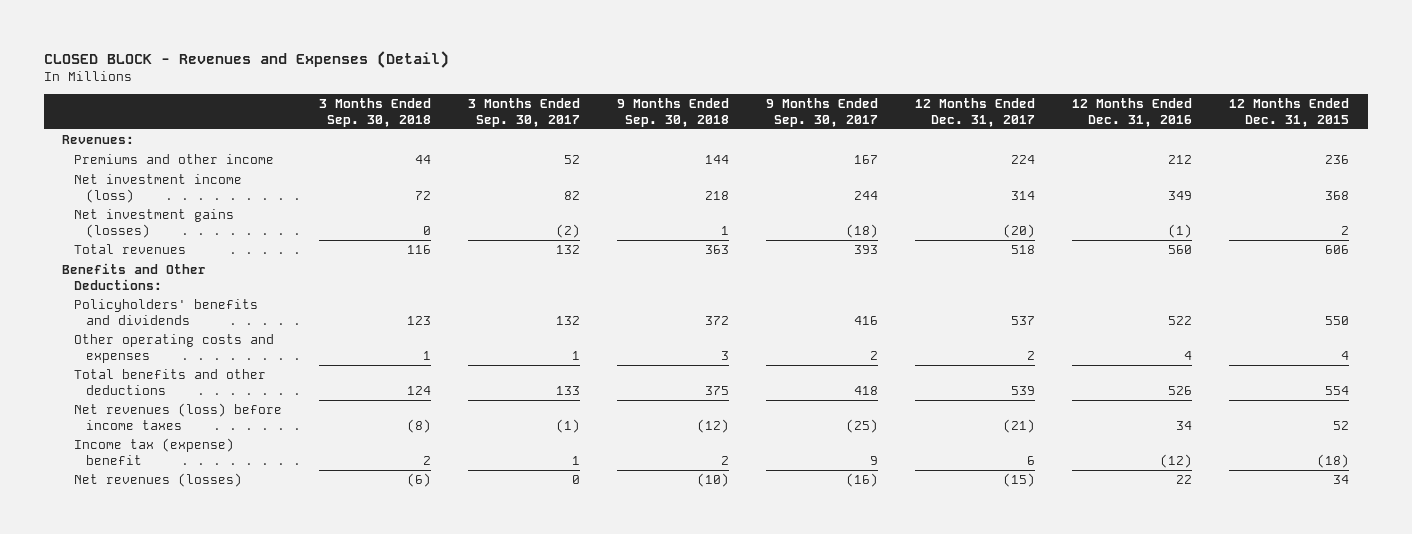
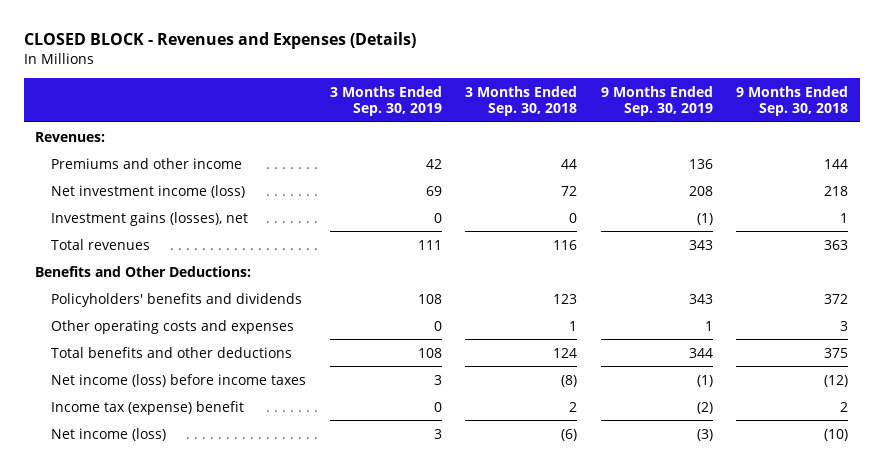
- CLOSED BLOCK - Revenues and Expenses (Detail)
+ CLOSED BLOCK - Revenues and Expenses (Details)
- | 3 Months Ended Sep. 30, 2018 | 3 Months Ended Sep. 30, 2017 | 9 Months Ended Sep. 30, 2018 | 9 Months Ended Sep. 30, 2017 | 12 Months Ended Dec. 31, 2017 | 12 Months Ended Dec. 31, 2016 | 12 Months Ended Dec. 31, 2015
+ | 3 Months Ended Sep. 30, 2019 | 3 Months Ended Sep. 30, 2018 | 9 Months Ended Sep. 30, 2019 | 9 Months Ended Sep. 30, 2018
- Net investment gains (losses) | 0 | (2) | 1 | (18) | (20) | (1) | 2
+ Investment gains (losses), net | 0 | 0 | (1) | 1
- Net revenues (loss) before income taxes | (8) | (1) | (12) | (25) | (21) | 34 | 52
+ Net income (loss) before income taxes | 3 | (8) | (1) | (12)
- Net revenues (losses) | (6) | 0 | (10) | (16) | (15) | 22 | 34
+ Net income (loss) | 3 | (6) | (3) | (10)

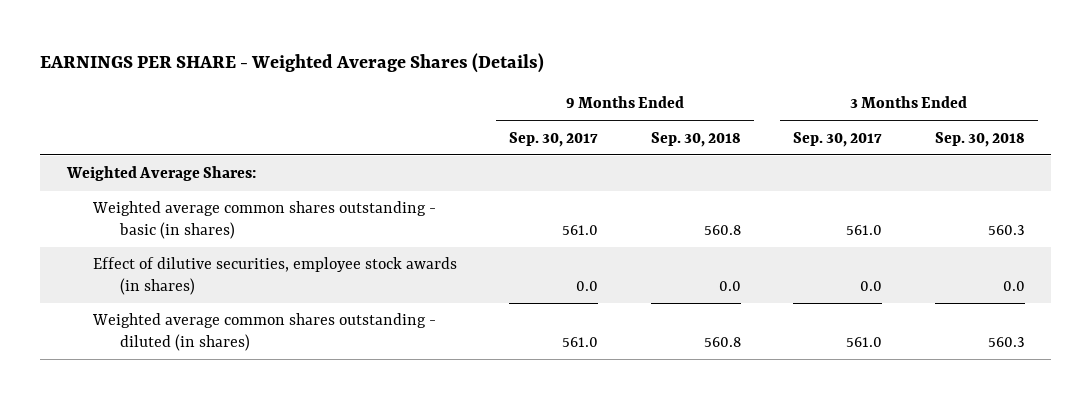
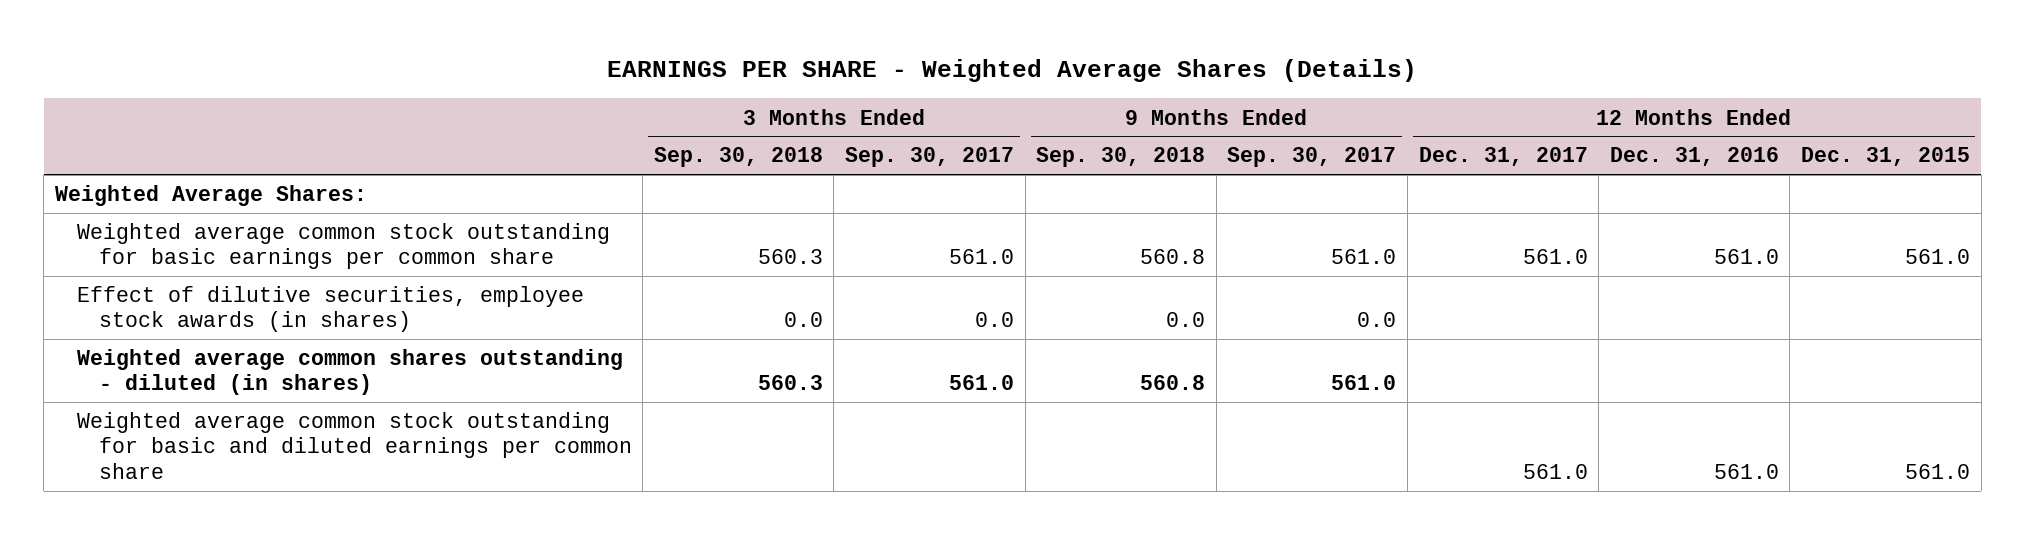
- | 9 Months Ended Sep. 30, 2017 | 9 Months Ended Sep. 30, 2018 | 3 Months Ended Sep. 30, 2017 | 3 Months Ended Sep. 30, 2018
+ | 3 Months Ended Sep. 30, 2018 | 3 Months Ended Sep. 30, 2017 | 9 Months Ended Sep. 30, 2018 | 9 Months Ended Sep. 30, 2017 | 12 Months Ended Dec. 31, 2017 | 12 Months Ended Dec. 31, 2016 | 12 Months Ended Dec. 31, 2015
- Weighted average common shares outstanding - basic (in shares) | 561.0 | 560.8 | 561.0 | 560.3
+ Weighted average common stock outstanding for basic earnings per common share | 560.3 | 561.0 | 560.8 | 561.0 | 561.0 | 561.0 | 561.0
+ Weighted average common stock outstanding for basic and diluted earnings per common share | | | | | 561.0 | 561.0 | 561.0

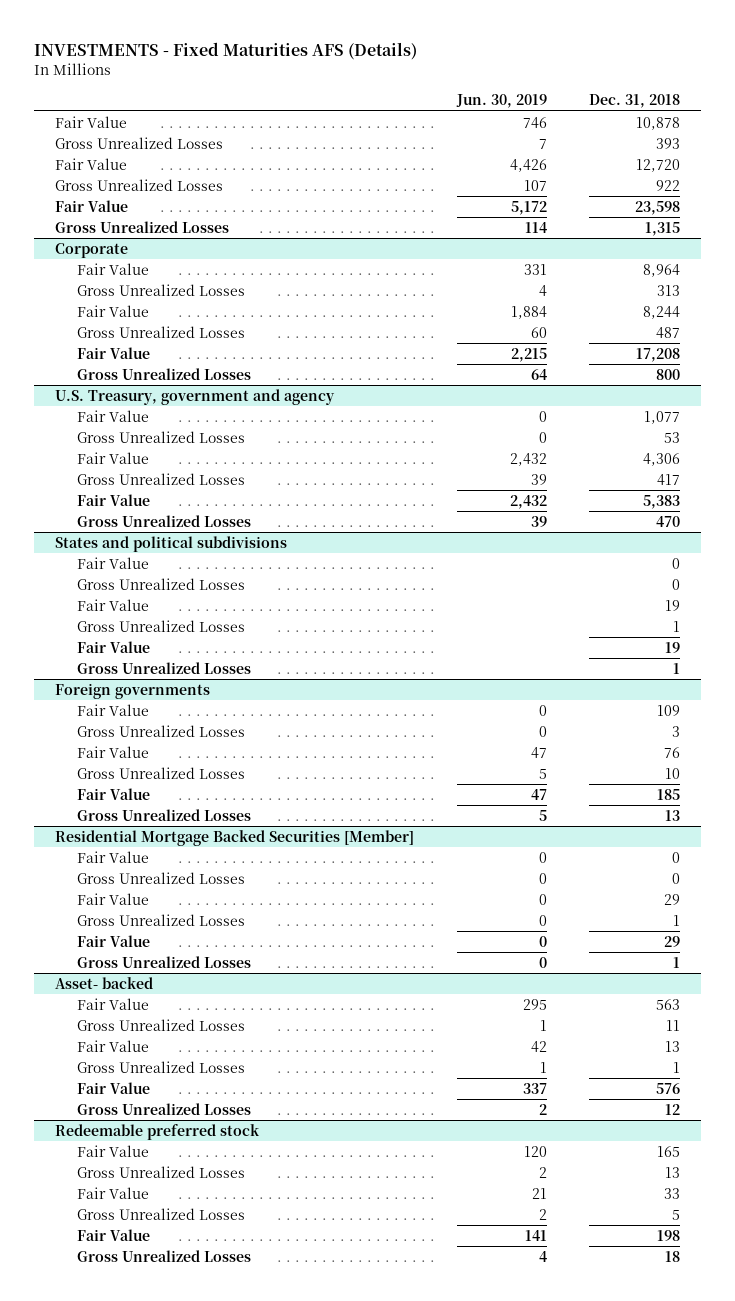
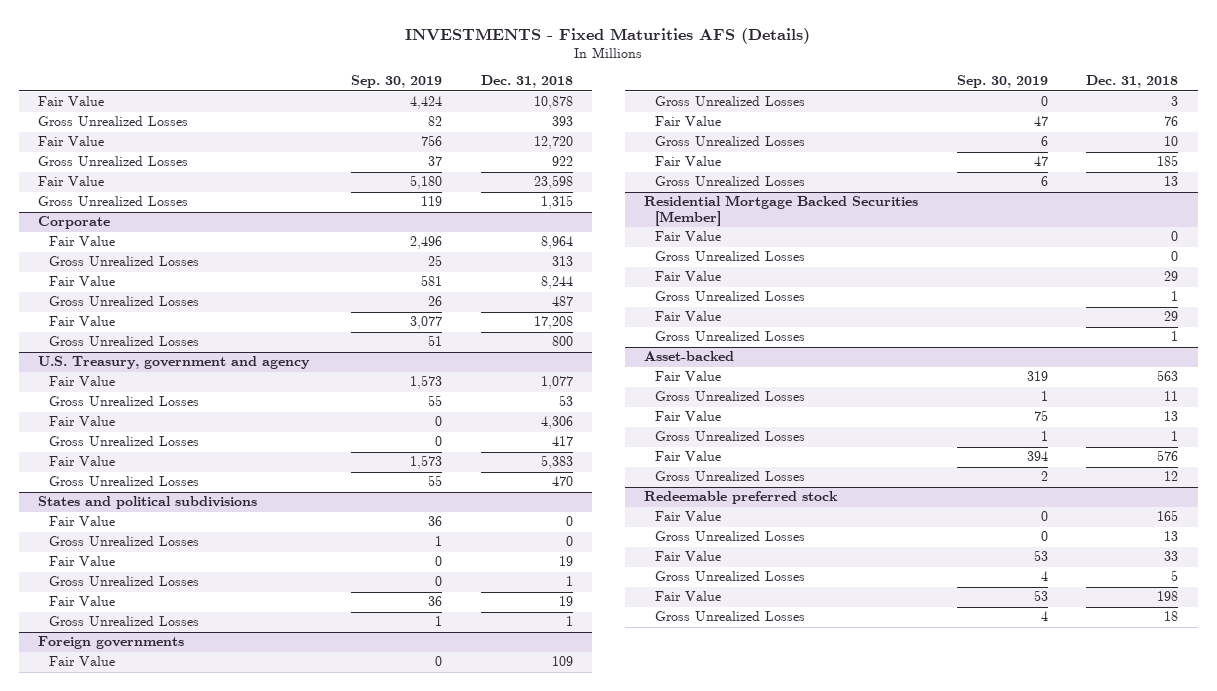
- | Jun. 30, 2019 | Dec. 31, 2018
+ | Sep. 30, 2019 | Dec. 31, 2018
- Asset- backed
+ Asset-backed

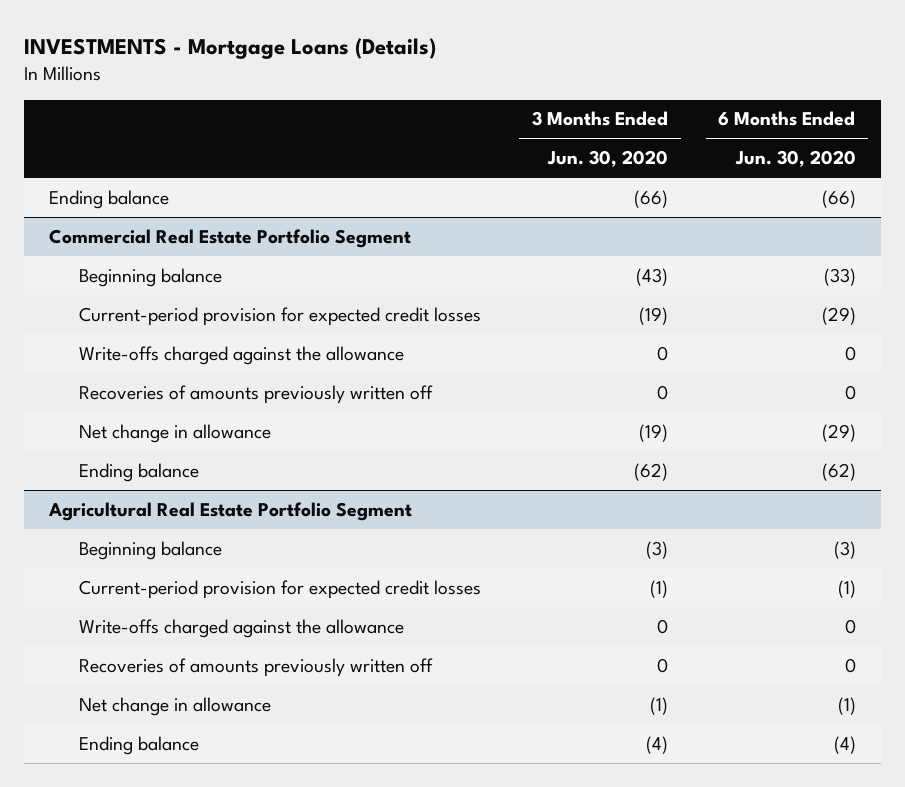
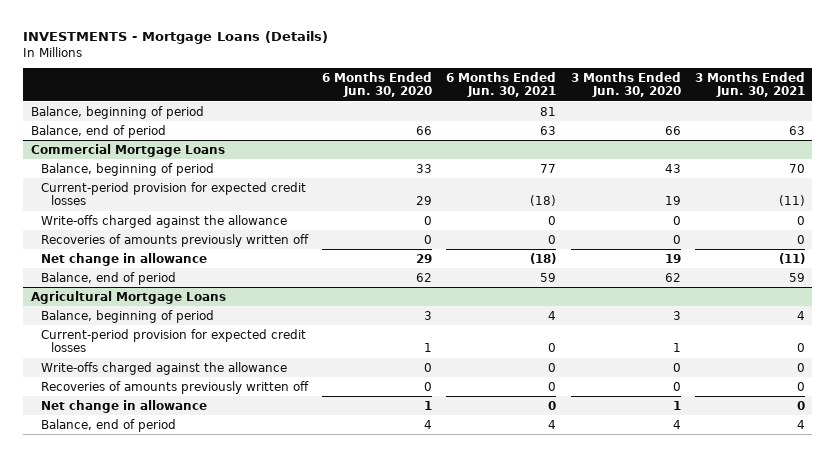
- | 3 Months Ended Jun. 30, 2020 | 6 Months Ended Jun. 30, 2020
+ | 6 Months Ended Jun. 30, 2020 | 6 Months Ended Jun. 30, 2021 | 3 Months Ended Jun. 30, 2020 | 3 Months Ended Jun. 30, 2021
- Ending balance | (66) | (66)
- Commercial Real Estate Portfolio Segment
- Beginning balance | (43) | (33)
- Current-period provision for expected credit losses | (19) | (29)
+ Balance, beginning of period | | 81 | |
+ Balance, end of period | 66 | 63 | 66 | 63
+ Commercial Mortgage Loans
+ Balance, beginning of period | 33 | 77 | 43 | 70
+ Current-period provision for expected credit losses | 29 | (18) | 19 | (11)
- Net change in allowance | (19) | (29)
- Ending balance | (62) | (62)
- Agricultural Real Estate Portfolio Segment
- Beginning balance | (3) | (3)
- Current-period provision for expected credit losses | (1) | (1)
+ Net change in allowance | 29 | (18) | 19 | (11)
+ Balance, end of period | 62 | 59 | 62 | 59
+ Agricultural Mortgage Loans
+ Balance, beginning of period | 3 | 4 | 3 | 4
+ Current-period provision for expected credit losses | 1 | 0 | 1 | 0
- Net change in allowance | (1) | (1)
- Ending balance | (4) | (4)
+ Net change in allowance | 1 | 0 | 1 | 0
+ Balance, end of period | 4 | 4 | 4 | 4

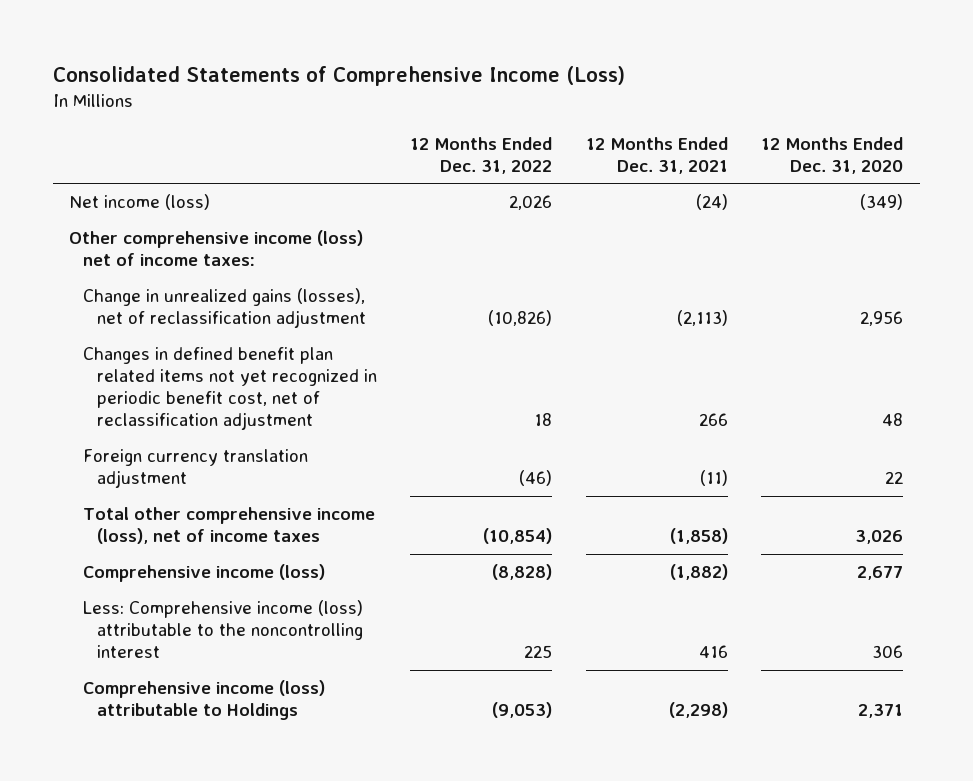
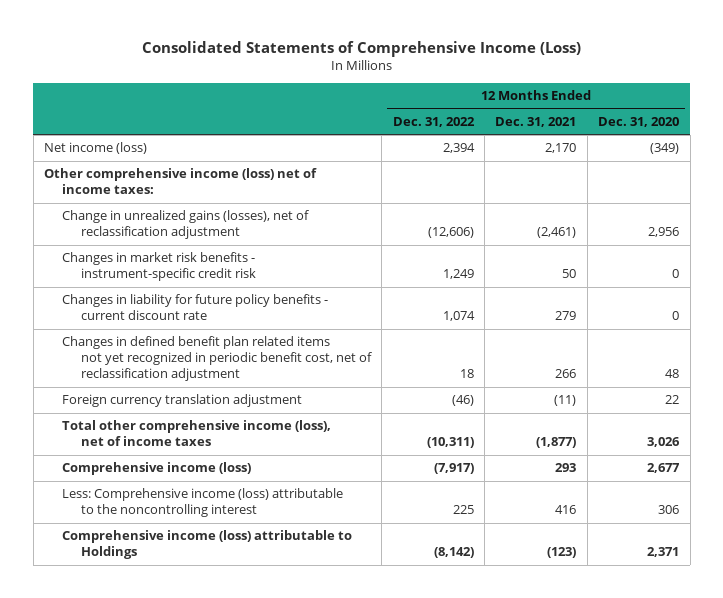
- Net income (loss) | 2,026 | (24) | (349)
+ Net income (loss) | 2,394 | 2,170 | (349)
- Change in unrealized gains (losses), net of reclassification adjustment | (10,826) | (2,113) | 2,956
+ Change in unrealized gains (losses), net of reclassification adjustment | (12,606) | (2,461) | 2,956
+ Changes in market risk benefits - instrument-specific credit risk | 1,249 | 50 | 0
+ Changes in liability for future policy benefits - current discount rate | 1,074 | 279 | 0
- Total other comprehensive income (loss), net of income taxes | (10,854) | (1,858) | 3,026
- Comprehensive income (loss) | (8,828) | (1,882) | 2,677
+ Total other comprehensive income (loss), net of income taxes | (10,311) | (1,877) | 3,026
+ Comprehensive income (loss) | (7,917) | 293 | 2,677
- Comprehensive income (loss) attributable to Holdings | (9,053) | (2,298) | 2,371
+ Comprehensive income (loss) attributable to Holdings | (8,142) | (123) | 2,371

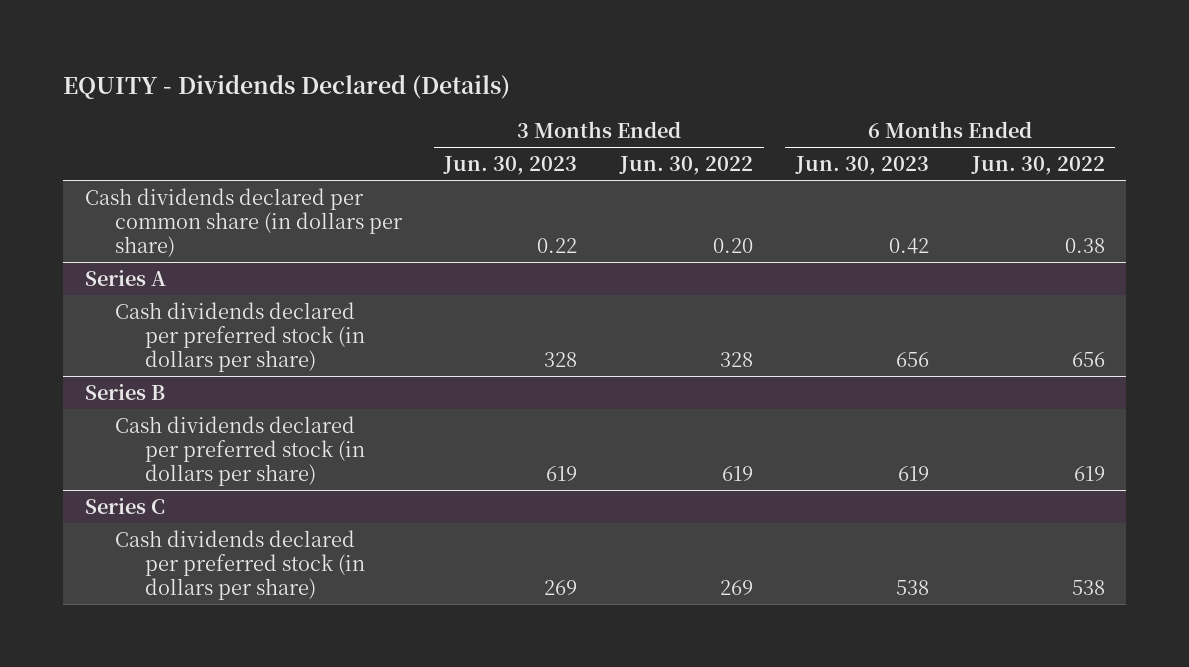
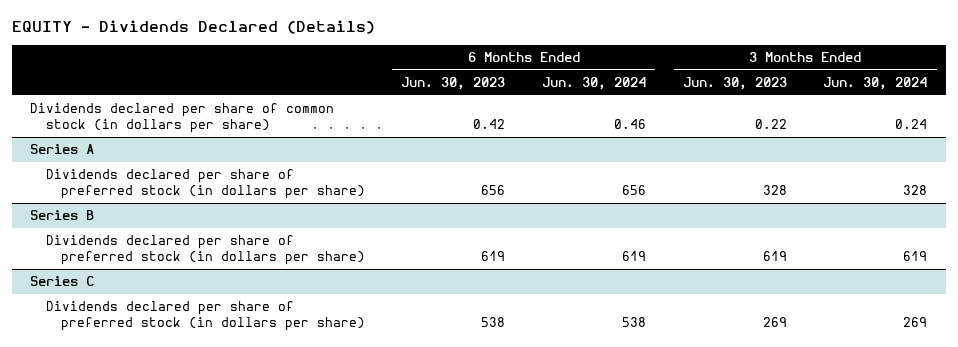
- | 3 Months Ended Jun. 30, 2023 | 3 Months Ended Jun. 30, 2022 | 6 Months Ended Jun. 30, 2023 | 6 Months Ended Jun. 30, 2022
+ | 6 Months Ended Jun. 30, 2023 | 6 Months Ended Jun. 30, 2024 | 3 Months Ended Jun. 30, 2023 | 3 Months Ended Jun. 30, 2024
- Cash dividends declared per common share (in dollars per share) | 0.22 | 0.20 | 0.42 | 0.38
+ Dividends declared per share of common stock (in dollars per share) | 0.42 | 0.46 | 0.22 | 0.24
@ Series A
- Cash dividends declared per preferred stock (in dollars per share) | 328 | 328 | 656 | 656
+ Dividends declared per share of preferred stock (in dollars per share) | 656 | 656 | 328 | 328
@ Series B
- Cash dividends declared per preferred stock (in dollars per share) | 619 | 619 | 619 | 619
+ Dividends declared per share of preferred stock (in dollars per share) | 619 | 619 | 619 | 619
@ Series C
- Cash dividends declared per preferred stock (in dollars per share) | 269 | 269 | 538 | 538
+ Dividends declared per share of preferred stock (in dollars per share) | 538 | 538 | 269 | 269

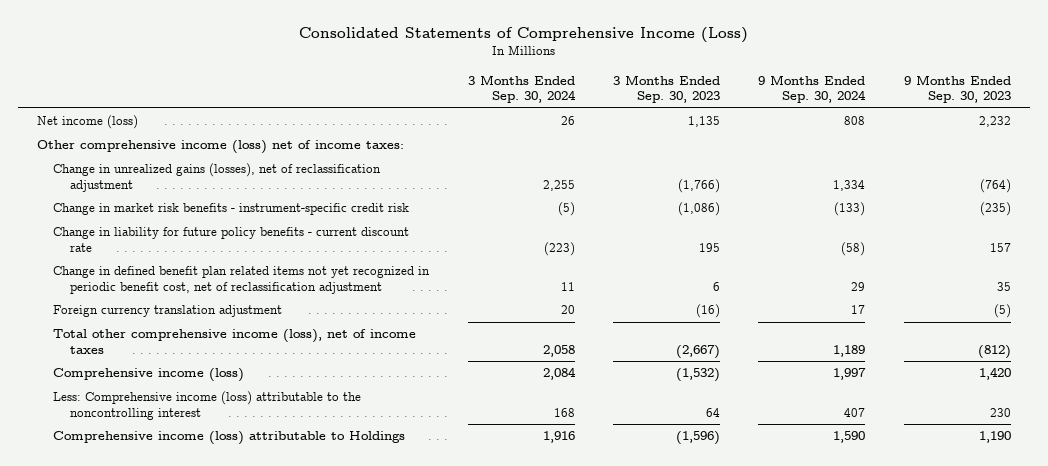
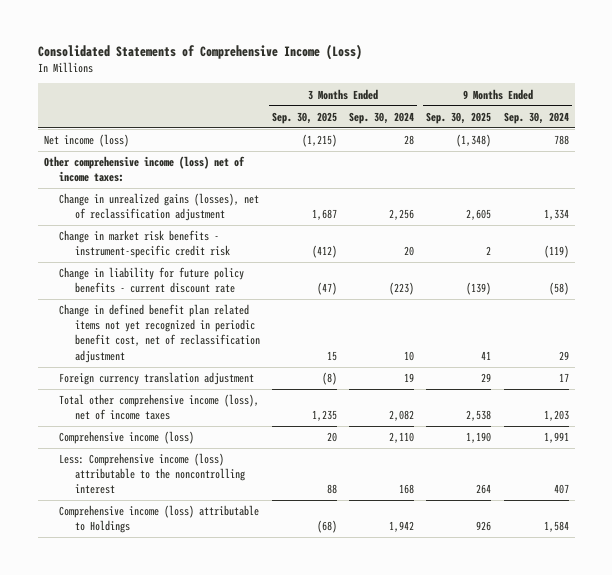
- | 3 Months Ended Sep. 30, 2024 | 3 Months Ended Sep. 30, 2023 | 9 Months Ended Sep. 30, 2024 | 9 Months Ended Sep. 30, 2023
+ | 3 Months Ended Sep. 30, 2025 | 3 Months Ended Sep. 30, 2024 | 9 Months Ended Sep. 30, 2025 | 9 Months Ended Sep. 30, 2024
- Net income (loss) | 26 | 1,135 | 808 | 2,232
+ Net income (loss) | (1,215) | 28 | (1,348) | 788
- Change in unrealized gains (losses), net of reclassification adjustment | 2,255 | (1,766) | 1,334 | (764)
- Change in market risk benefits - instrument-specific credit risk | (5) | (1,086) | (133) | (235)
+ Change in unrealized gains (losses), net of reclassification adjustment | 1,687 | 2,256 | 2,605 | 1,334
+ Change in market risk benefits - instrument-specific credit risk | (412) | 20 | 2 | (119)
- Change in defined benefit plan related items not yet recognized in periodic benefit cost, net of reclassification adjustment | 11 | 6 | 29 | 35
- Foreign currency translation adjustment | 20 | (16) | 17 | (5)
- Total other comprehensive income (loss), net of income taxes | 2,058 | (2,667) | 1,189 | (812)
- Comprehensive income (loss) | 2,084 | (1,532) | 1,997 | 1,420
+ Change in defined benefit plan related items not yet recognized in periodic benefit cost, net of reclassification adjustment | 15 | 10 | 41 | 29
+ Foreign currency translation adjustment | (8) | 19 | 29 | 17
+ Total other comprehensive income (loss), net of income taxes | 1,235 | 2,082 | 2,538 | 1,203
+ Comprehensive income (loss) | 20 | 2,110 | 1,190 | 1,991
- Comprehensive income (loss) attributable to Holdings | 1,916 | (1,596) | 1,590 | 1,190
+ Comprehensive income (loss) attributable to Holdings | (68) | 1,942 | 926 | 1,584

